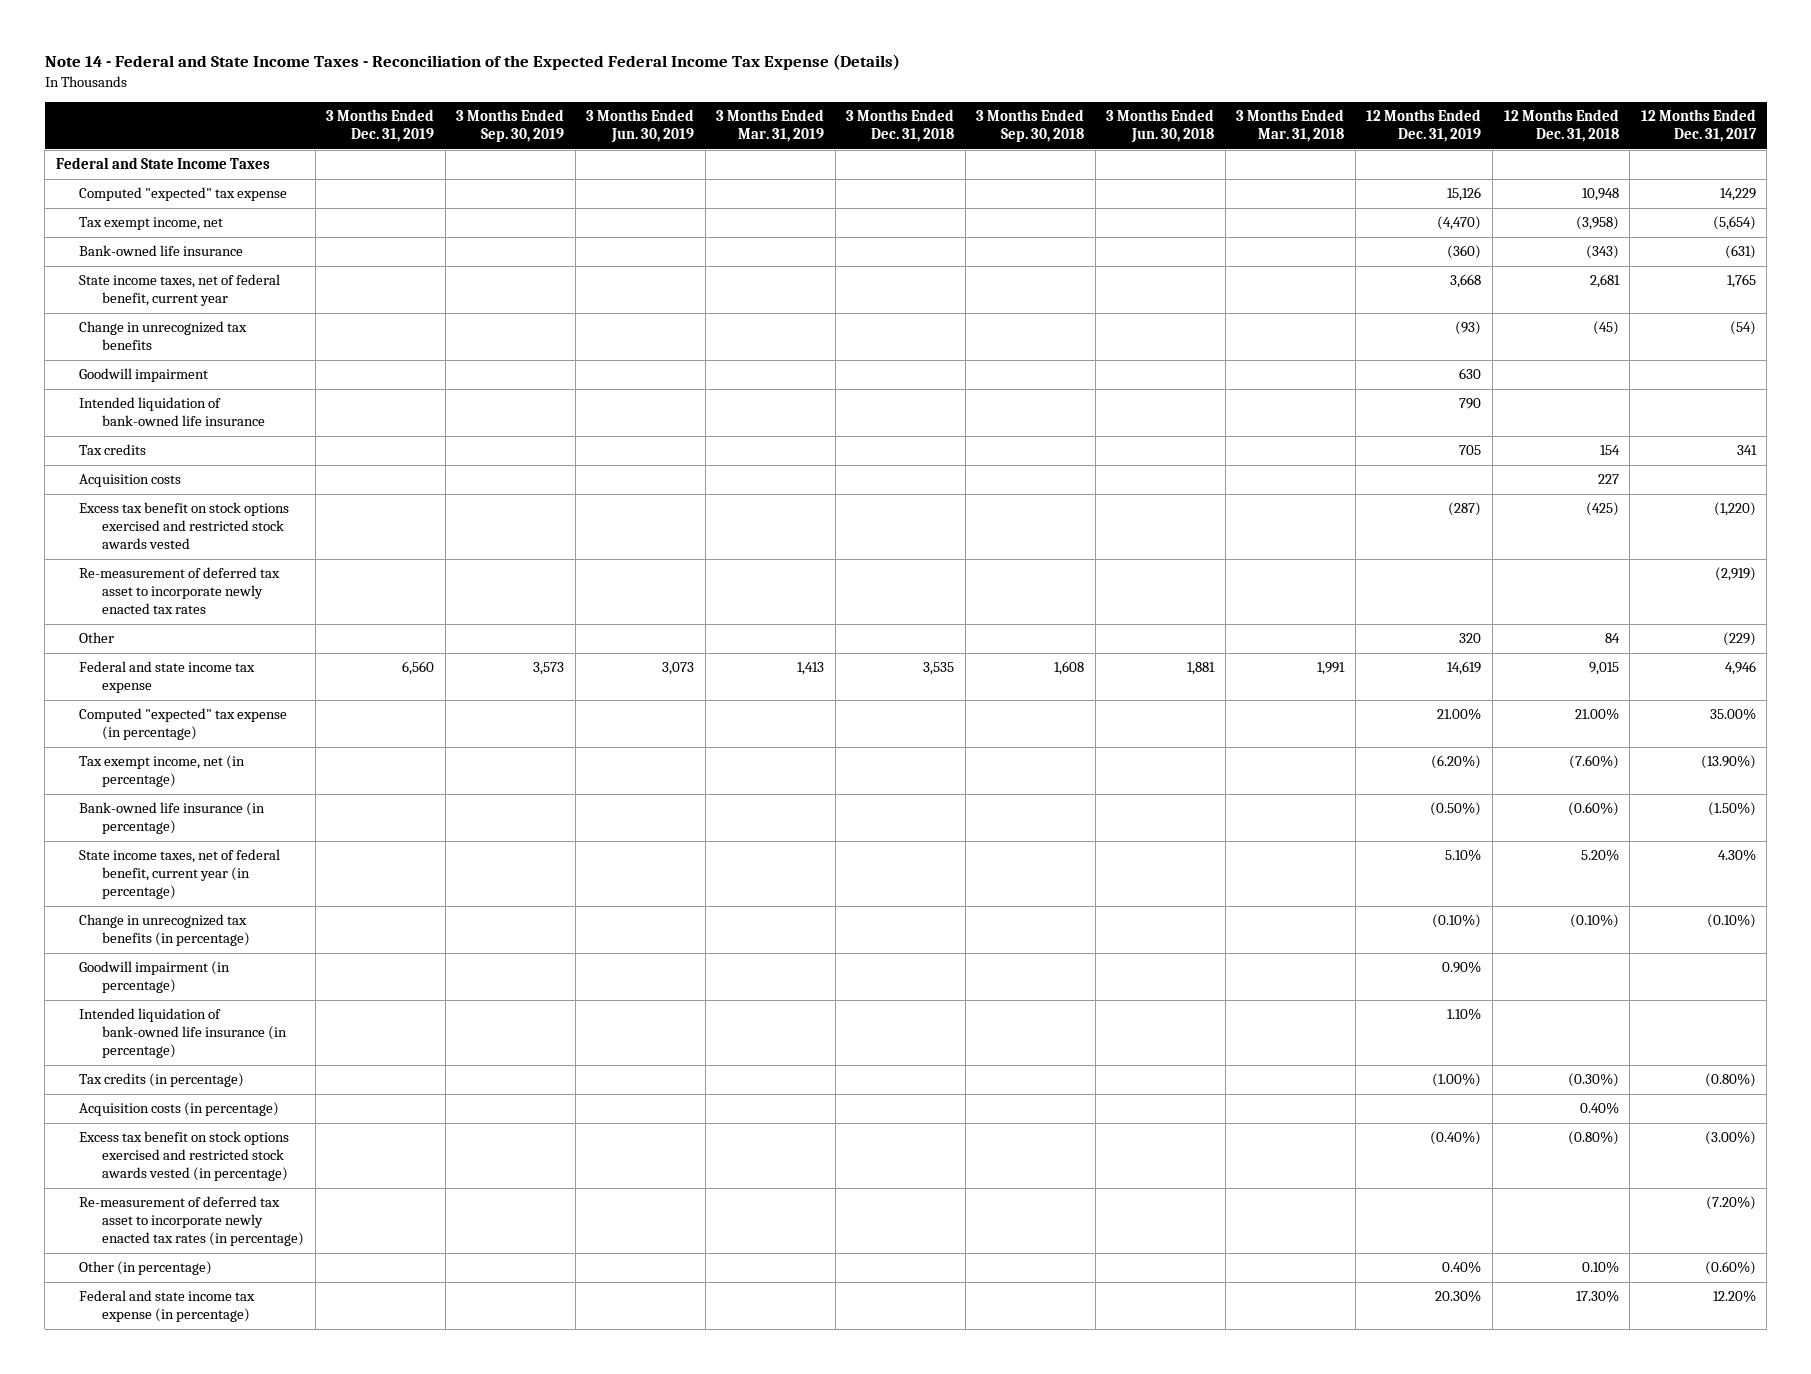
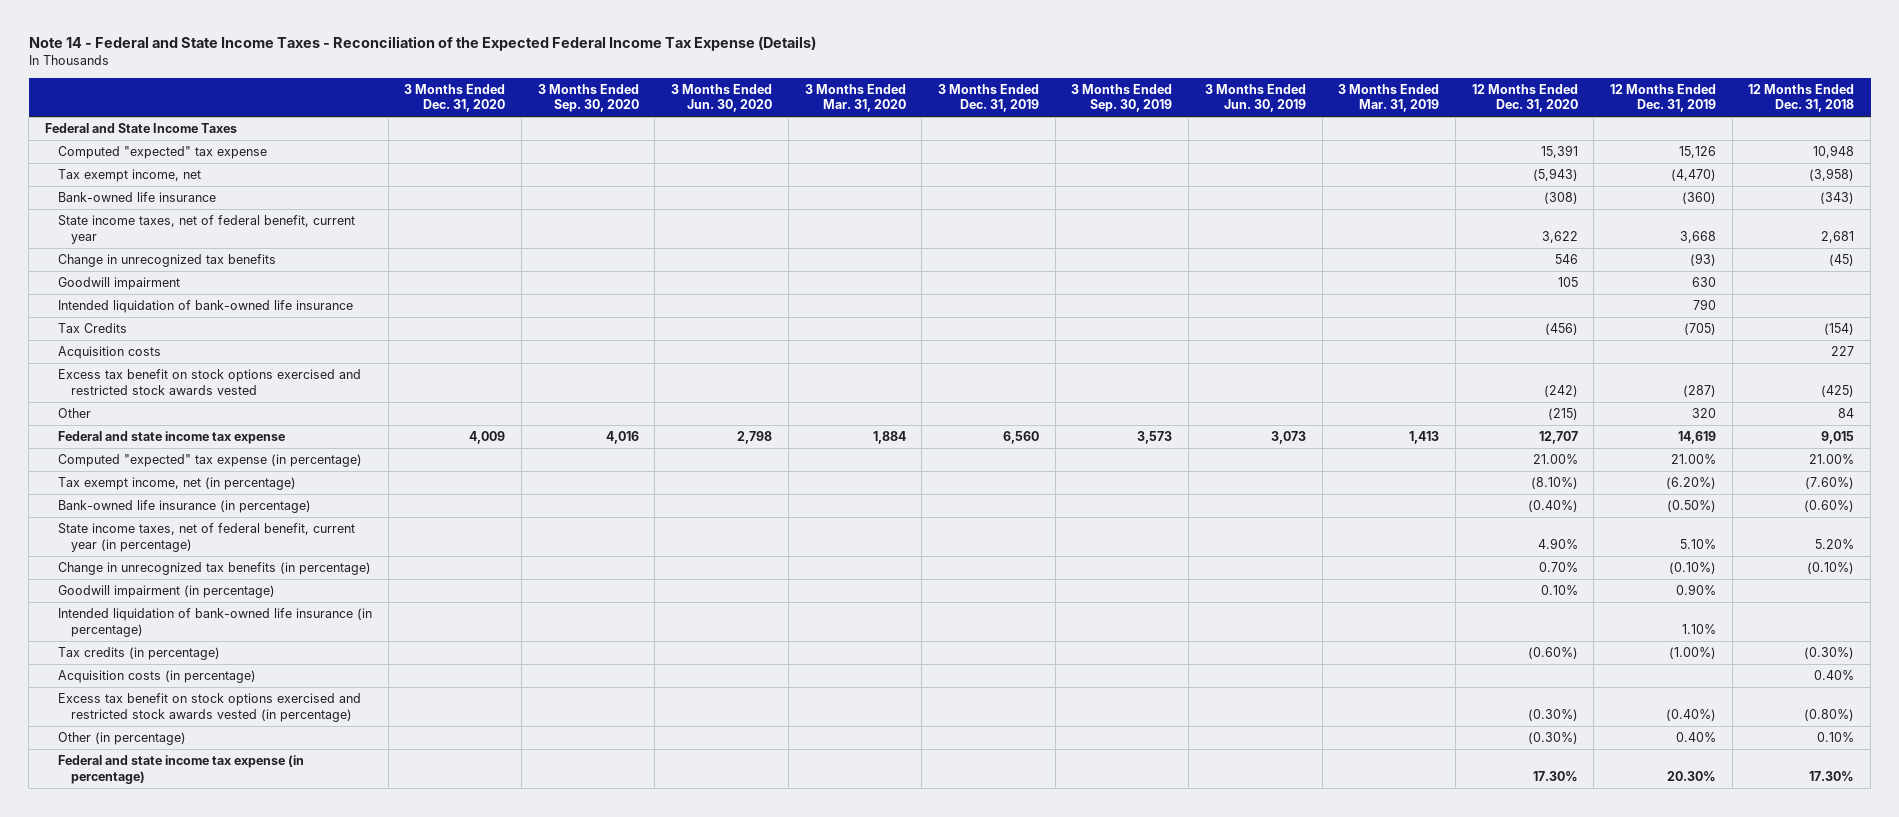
- | 3 Months Ended Dec. 31, 2019 | 3 Months Ended Sep. 30, 2019 | 3 Months Ended Jun. 30, 2019 | 3 Months Ended Mar. 31, 2019 | 3 Months Ended Dec. 31, 2018 | 3 Months Ended Sep. 30, 2018 | 3 Months Ended Jun. 30, 2018 | 3 Months Ended Mar. 31, 2018 | 12 Months Ended Dec. 31, 2019 | 12 Months Ended Dec. 31, 2018 | 12 Months Ended Dec. 31, 2017
+ | 3 Months Ended Dec. 31, 2020 | 3 Months Ended Sep. 30, 2020 | 3 Months Ended Jun. 30, 2020 | 3 Months Ended Mar. 31, 2020 | 3 Months Ended Dec. 31, 2019 | 3 Months Ended Sep. 30, 2019 | 3 Months Ended Jun. 30, 2019 | 3 Months Ended Mar. 31, 2019 | 12 Months Ended Dec. 31, 2020 | 12 Months Ended Dec. 31, 2019 | 12 Months Ended Dec. 31, 2018
- Tax credits | | | | | | | | | 705 | 154 | 341
+ Tax Credits | | | | | | | | | (456) | (705) | (154)
- Re-measurement of deferred tax asset to incorporate newly enacted tax rates | | | | | | | | | | | (2,919)
- Re-measurement of deferred tax asset to incorporate newly enacted tax rates (in percentage) | | | | | | | | | | | (7.20%)

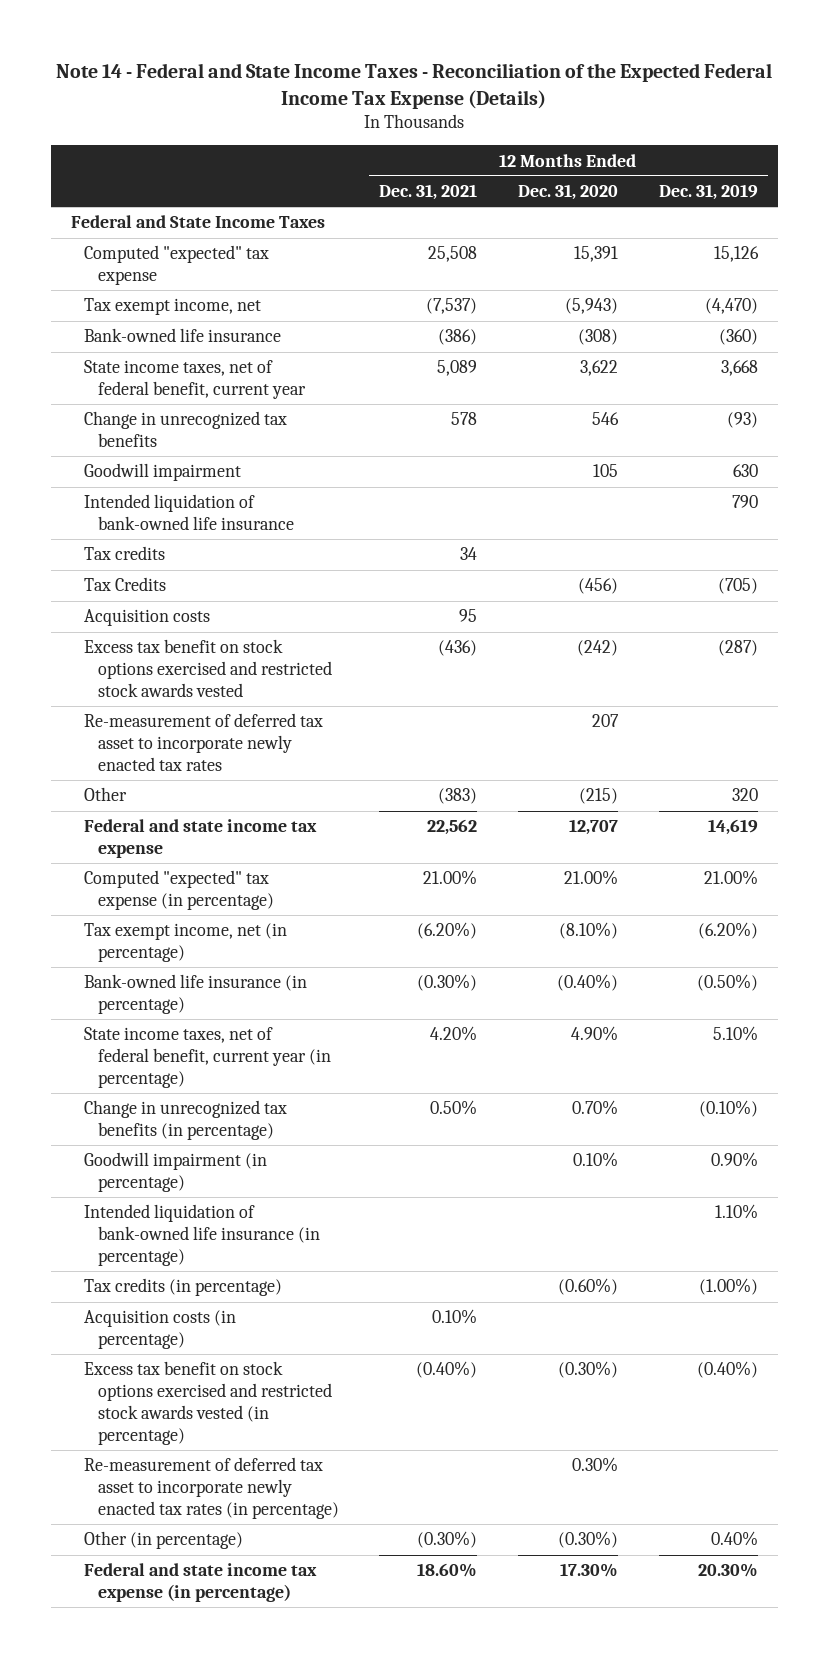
- | 3 Months Ended Dec. 31, 2020 | 3 Months Ended Sep. 30, 2020 | 3 Months Ended Jun. 30, 2020 | 3 Months Ended Mar. 31, 2020 | 3 Months Ended Dec. 31, 2019 | 3 Months Ended Sep. 30, 2019 | 3 Months Ended Jun. 30, 2019 | 3 Months Ended Mar. 31, 2019 | 12 Months Ended Dec. 31, 2020 | 12 Months Ended Dec. 31, 2019 | 12 Months Ended Dec. 31, 2018
+ | 12 Months Ended Dec. 31, 2021 | 12 Months Ended Dec. 31, 2020 | 12 Months Ended Dec. 31, 2019
+ Tax credits | 34 | |
+ Re-measurement of deferred tax asset to incorporate newly enacted tax rates | | 207 |
+ Re-measurement of deferred tax asset to incorporate newly enacted tax rates (in percentage) | | 0.30% |

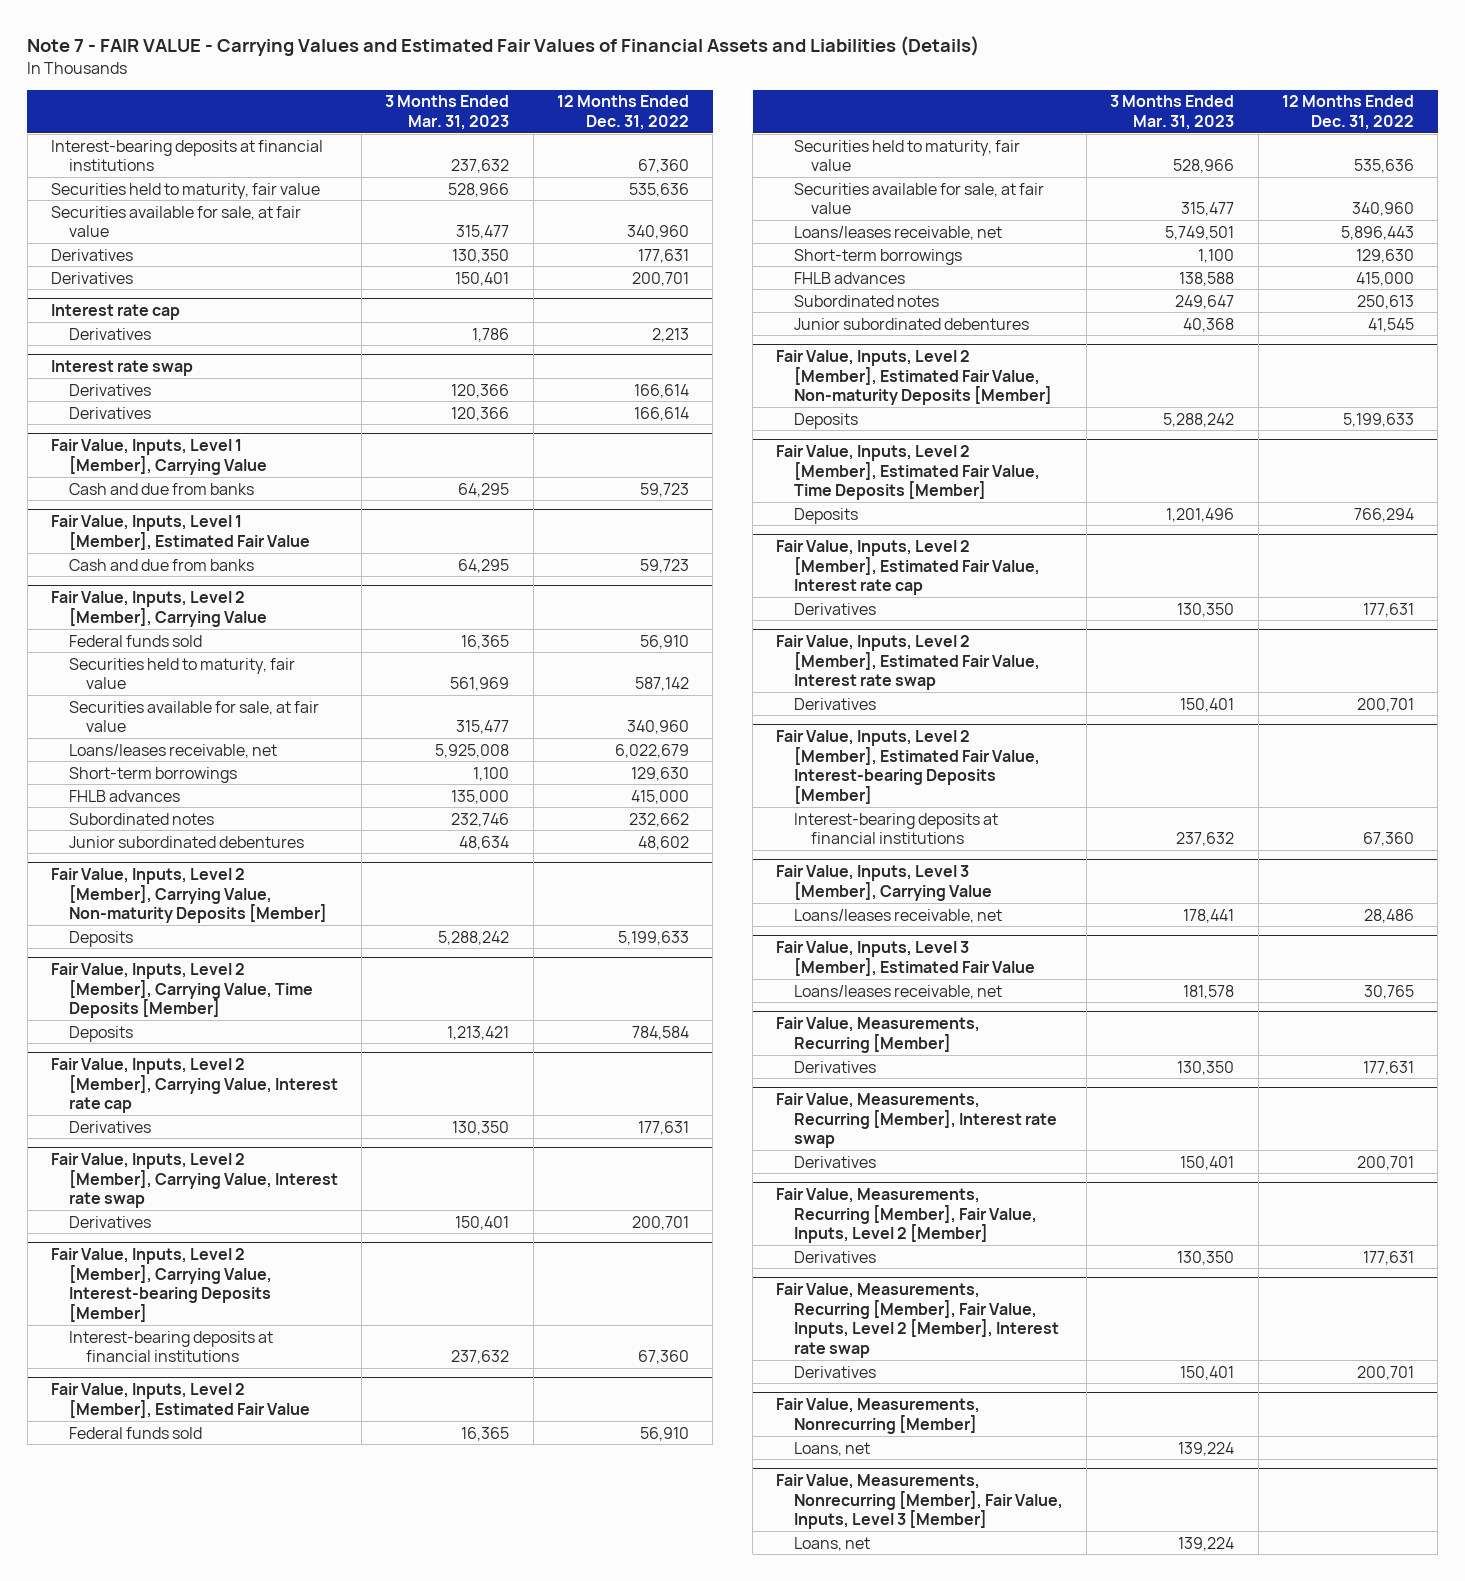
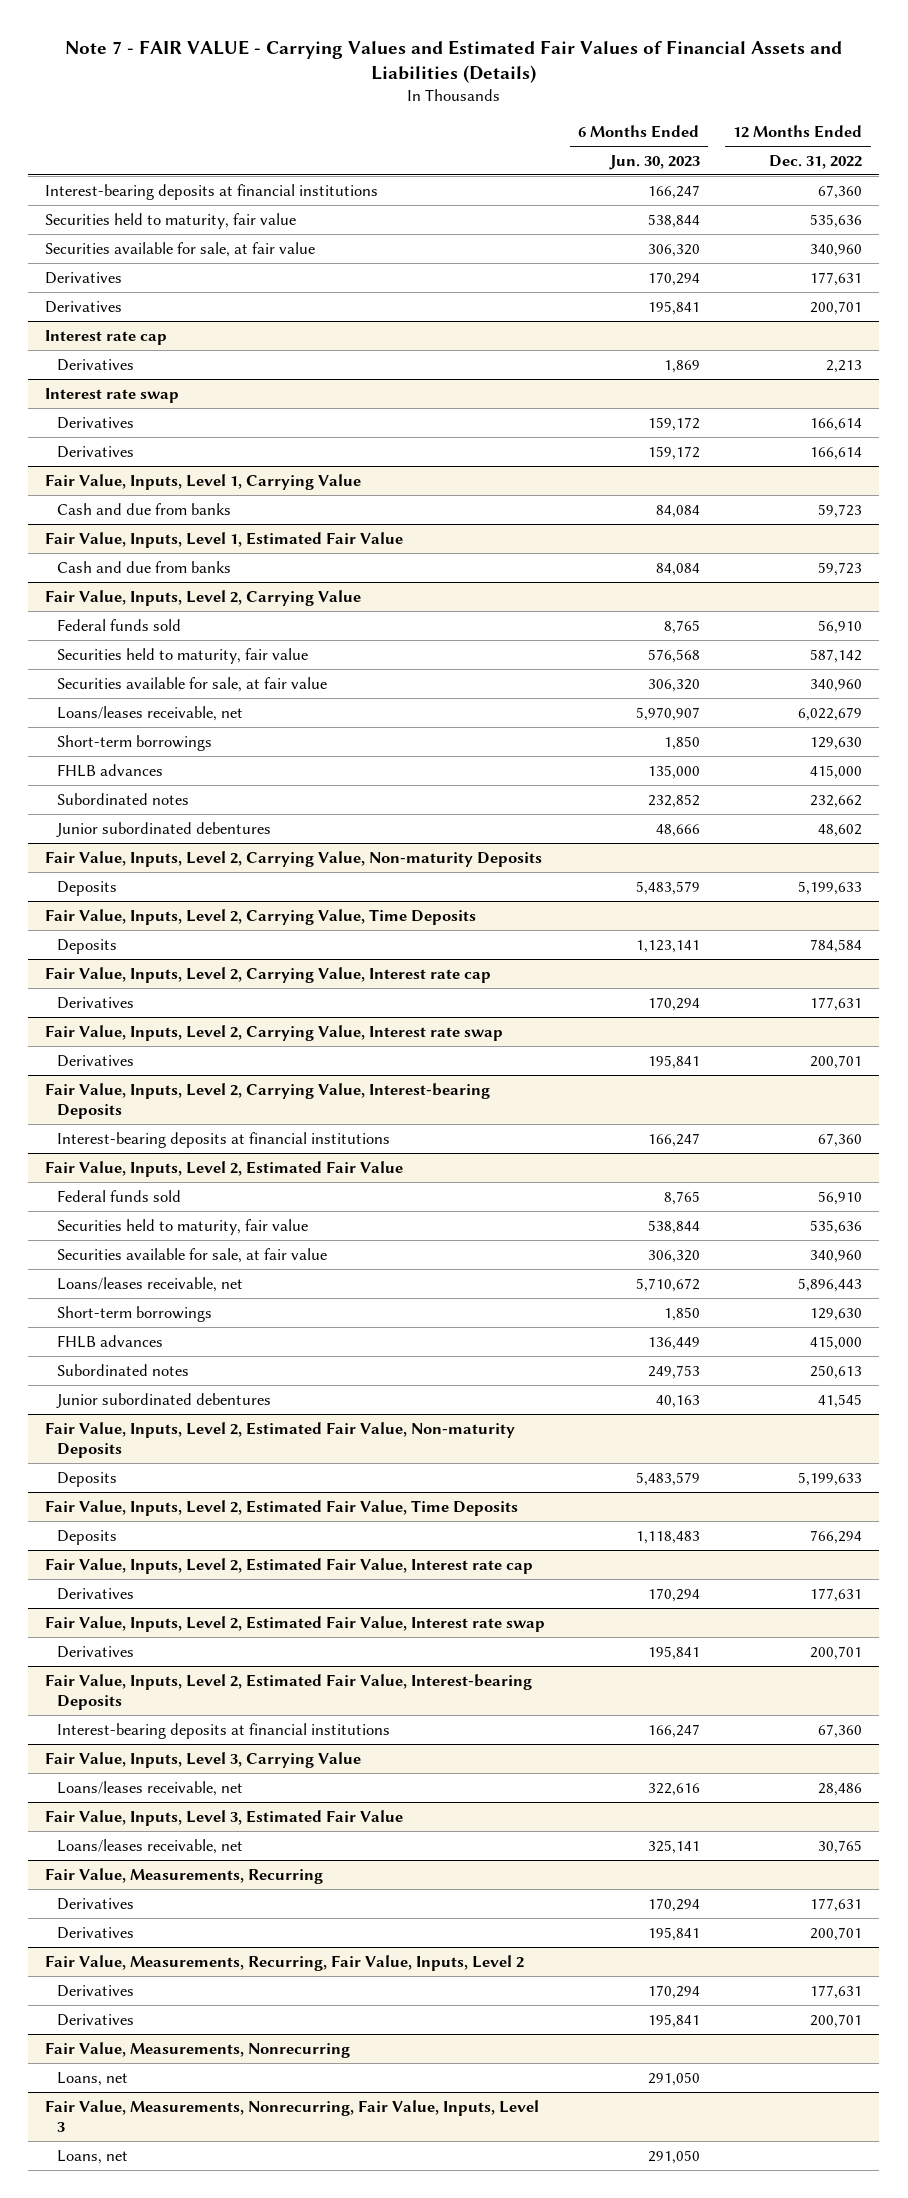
- | 3 Months Ended Mar. 31, 2023 | 12 Months Ended Dec. 31, 2022
+ | 6 Months Ended Jun. 30, 2023 | 12 Months Ended Dec. 31, 2022
- Fair Value, Inputs, Level 1 [Member], Carrying Value
+ Fair Value, Inputs, Level 1, Carrying Value
- Fair Value, Inputs, Level 1 [Member], Estimated Fair Value
+ Fair Value, Inputs, Level 1, Estimated Fair Value
- Fair Value, Inputs, Level 2 [Member], Carrying Value
+ Fair Value, Inputs, Level 2, Carrying Value
- Fair Value, Inputs, Level 2 [Member], Carrying Value, Non-maturity Deposits [Member]
+ Fair Value, Inputs, Level 2, Carrying Value, Non-maturity Deposits
- Fair Value, Inputs, Level 2 [Member], Carrying Value, Time Deposits [Member]
+ Fair Value, Inputs, Level 2, Carrying Value, Time Deposits
- Fair Value, Inputs, Level 2 [Member], Carrying Value, Interest rate cap
+ Fair Value, Inputs, Level 2, Carrying Value, Interest rate cap
- Fair Value, Inputs, Level 2 [Member], Carrying Value, Interest rate swap
+ Fair Value, Inputs, Level 2, Carrying Value, Interest rate swap
- Fair Value, Inputs, Level 2 [Member], Carrying Value, Interest-bearing Deposits [Member]
+ Fair Value, Inputs, Level 2, Carrying Value, Interest-bearing Deposits
- Fair Value, Inputs, Level 2 [Member], Estimated Fair Value
+ Fair Value, Inputs, Level 2, Estimated Fair Value
- Fair Value, Inputs, Level 2 [Member], Estimated Fair Value, Non-maturity Deposits [Member]
+ Fair Value, Inputs, Level 2, Estimated Fair Value, Non-maturity Deposits
- Fair Value, Inputs, Level 2 [Member], Estimated Fair Value, Time Deposits [Member]
+ Fair Value, Inputs, Level 2, Estimated Fair Value, Time Deposits
- Fair Value, Inputs, Level 2 [Member], Estimated Fair Value, Interest rate cap
+ Fair Value, Inputs, Level 2, Estimated Fair Value, Interest rate cap
- Fair Value, Inputs, Level 2 [Member], Estimated Fair Value, Interest rate swap
+ Fair Value, Inputs, Level 2, Estimated Fair Value, Interest rate swap
- Fair Value, Inputs, Level 2 [Member], Estimated Fair Value, Interest-bearing Deposits [Member]
+ Fair Value, Inputs, Level 2, Estimated Fair Value, Interest-bearing Deposits
- Fair Value, Inputs, Level 3 [Member], Carrying Value
+ Fair Value, Inputs, Level 3, Carrying Value
- Fair Value, Inputs, Level 3 [Member], Estimated Fair Value
+ Fair Value, Inputs, Level 3, Estimated Fair Value
- Fair Value, Measurements, Recurring [Member]
+ Fair Value, Measurements, Recurring
- Fair Value, Measurements, Recurring [Member], Interest rate swap
- Fair Value, Measurements, Recurring [Member], Fair Value, Inputs, Level 2 [Member]
+ Fair Value, Measurements, Recurring, Fair Value, Inputs, Level 2
- Fair Value, Measurements, Recurring [Member], Fair Value, Inputs, Level 2 [Member], Interest rate swap
- Fair Value, Measurements, Nonrecurring [Member]
+ Fair Value, Measurements, Nonrecurring
- Fair Value, Measurements, Nonrecurring [Member], Fair Value, Inputs, Level 3 [Member]
+ Fair Value, Measurements, Nonrecurring, Fair Value, Inputs, Level 3

